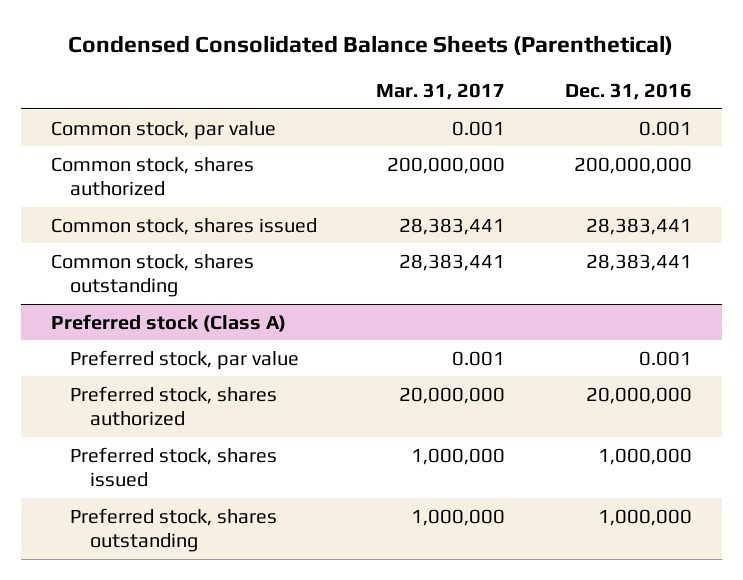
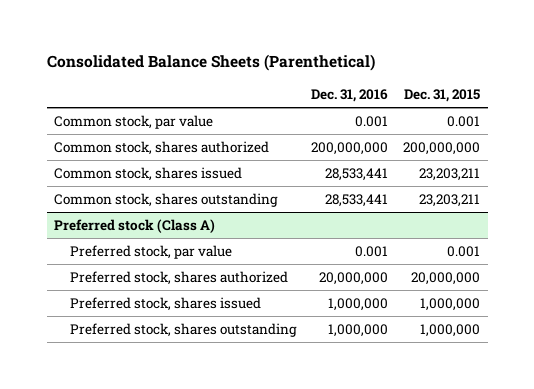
- Condensed Consolidated Balance Sheets (Parenthetical)
+ Consolidated Balance Sheets (Parenthetical)
- | Mar. 31, 2017 | Dec. 31, 2016
+ | Dec. 31, 2016 | Dec. 31, 2015
- Common stock, shares issued | 28,383,441 | 28,383,441
- Common stock, shares outstanding | 28,383,441 | 28,383,441
+ Common stock, shares issued | 28,533,441 | 23,203,211
+ Common stock, shares outstanding | 28,533,441 | 23,203,211

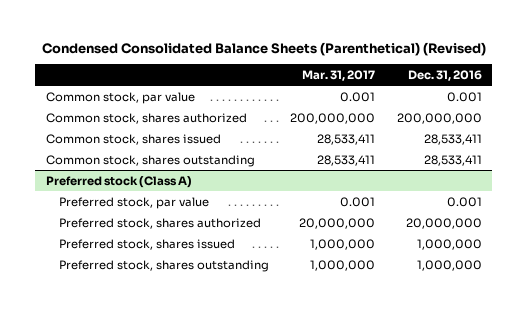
- Consolidated Balance Sheets (Parenthetical)
+ Condensed Consolidated Balance Sheets (Parenthetical) (Revised)
- | Dec. 31, 2016 | Dec. 31, 2015
+ | Mar. 31, 2017 | Dec. 31, 2016
- Common stock, shares issued | 28,533,441 | 23,203,211
- Common stock, shares outstanding | 28,533,441 | 23,203,211
+ Common stock, shares issued | 28,533,411 | 28,533,411
+ Common stock, shares outstanding | 28,533,411 | 28,533,411

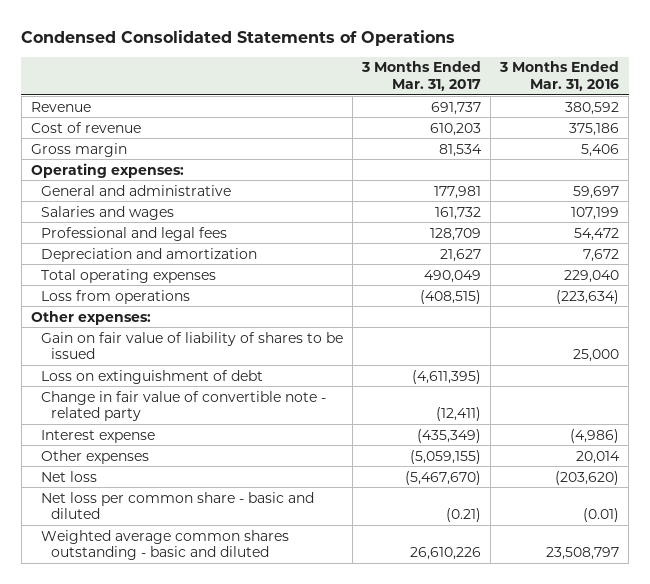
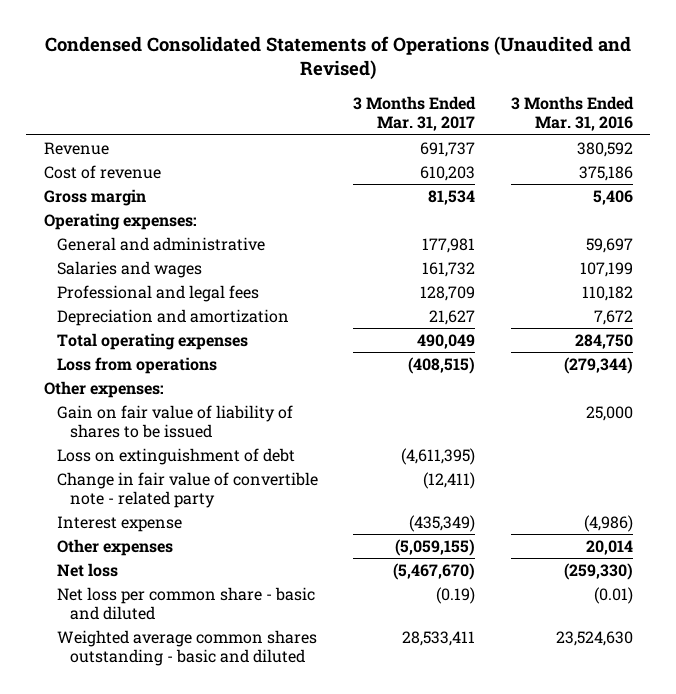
- Condensed Consolidated Statements of Operations
+ Condensed Consolidated Statements of Operations (Unaudited and Revised)
- Professional and legal fees | 128,709 | 54,472
+ Professional and legal fees | 128,709 | 110,182
- Total operating expenses | 490,049 | 229,040
- Loss from operations | (408,515) | (223,634)
+ Total operating expenses | 490,049 | 284,750
+ Loss from operations | (408,515) | (279,344)
- Net loss | (5,467,670) | (203,620)
- Net loss per common share - basic and diluted | (0.21) | (0.01)
- Weighted average common shares outstanding - basic and diluted | 26,610,226 | 23,508,797
+ Net loss | (5,467,670) | (259,330)
+ Net loss per common share - basic and diluted | (0.19) | (0.01)
+ Weighted average common shares outstanding - basic and diluted | 28,533,411 | 23,524,630

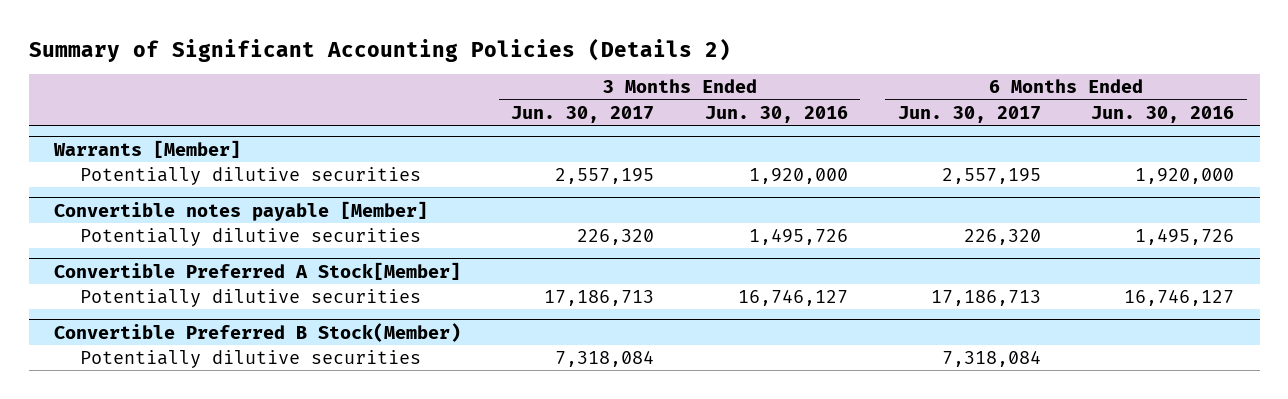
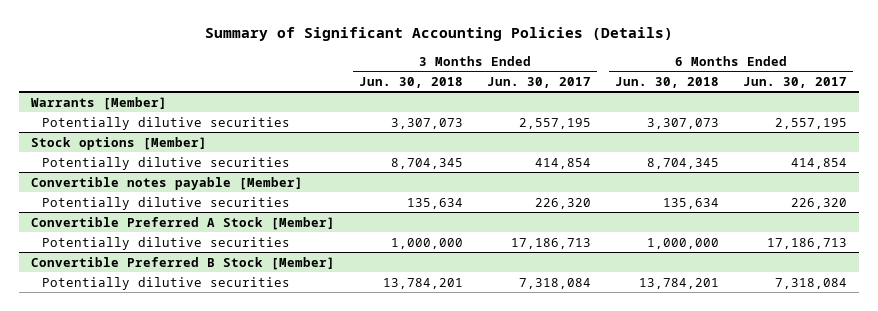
- Summary of Significant Accounting Policies (Details 2)
+ Summary of Significant Accounting Policies (Details)
- | 3 Months Ended Jun. 30, 2017 | 3 Months Ended Jun. 30, 2016 | 6 Months Ended Jun. 30, 2017 | 6 Months Ended Jun. 30, 2016
+ | 3 Months Ended Jun. 30, 2018 | 3 Months Ended Jun. 30, 2017 | 6 Months Ended Jun. 30, 2018 | 6 Months Ended Jun. 30, 2017
+ Stock options [Member]
+ Potentially dilutive securities | 8,704,345 | 414,854 | 8,704,345 | 414,854
- Convertible Preferred A Stock[Member]
+ Convertible Preferred A Stock [Member]
- Convertible Preferred B Stock(Member)
+ Convertible Preferred B Stock [Member]

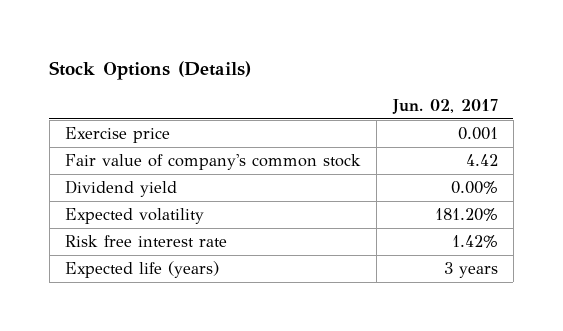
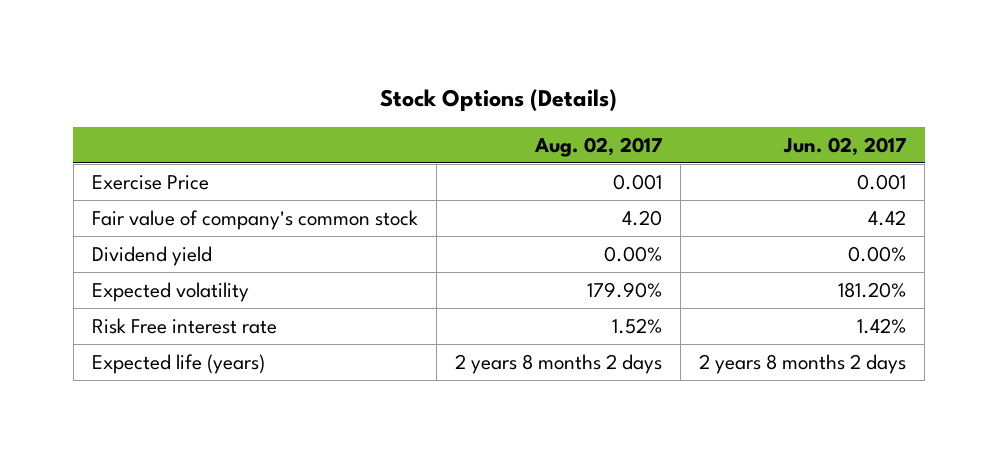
- | Jun. 02, 2017
+ | Aug. 02, 2017 | Jun. 02, 2017
- Exercise price | 0.001
+ Exercise Price | 0.001 | 0.001
- Risk free interest rate | 1.42%
- Expected life (years) | 3 years
+ Risk Free interest rate | 1.52% | 1.42%
+ Expected life (years) | 2 years 8 months 2 days | 2 years 8 months 2 days

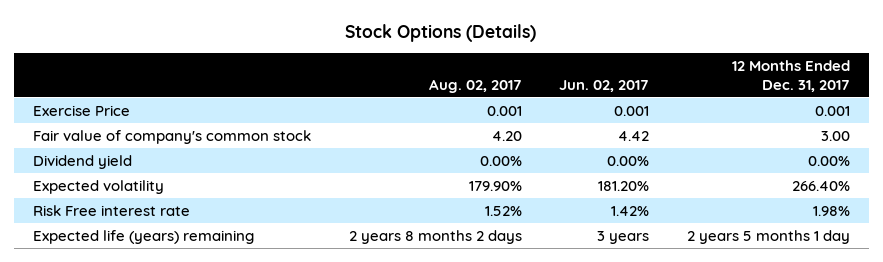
- | Aug. 02, 2017 | Jun. 02, 2017
+ | Aug. 02, 2017 | Jun. 02, 2017 | 12 Months Ended Dec. 31, 2017
- Expected life (years) | 2 years 8 months 2 days | 2 years 8 months 2 days
+ Expected life (years) remaining | 2 years 8 months 2 days | 3 years | 2 years 5 months 1 day

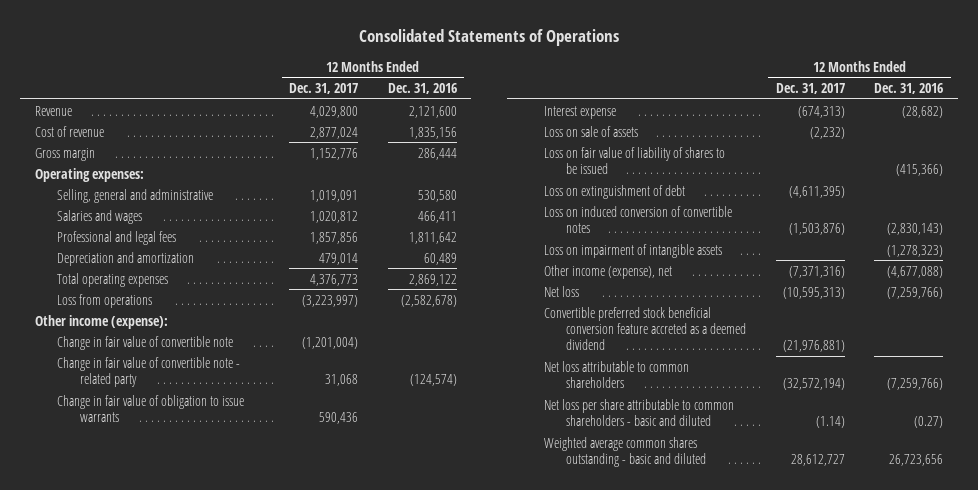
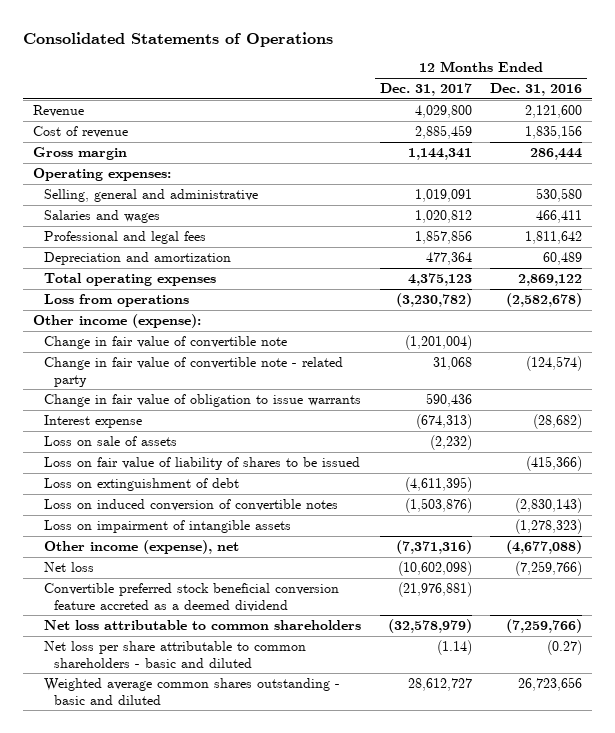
- Cost of revenue | 2,877,024 | 1,835,156
- Gross margin | 1,152,776 | 286,444
+ Cost of revenue | 2,885,459 | 1,835,156
+ Gross margin | 1,144,341 | 286,444
- Depreciation and amortization | 479,014 | 60,489
- Total operating expenses | 4,376,773 | 2,869,122
- Loss from operations | (3,223,997) | (2,582,678)
+ Depreciation and amortization | 477,364 | 60,489
+ Total operating expenses | 4,375,123 | 2,869,122
+ Loss from operations | (3,230,782) | (2,582,678)
- Net loss | (10,595,313) | (7,259,766)
+ Net loss | (10,602,098) | (7,259,766)
- Net loss attributable to common shareholders | (32,572,194) | (7,259,766)
+ Net loss attributable to common shareholders | (32,578,979) | (7,259,766)

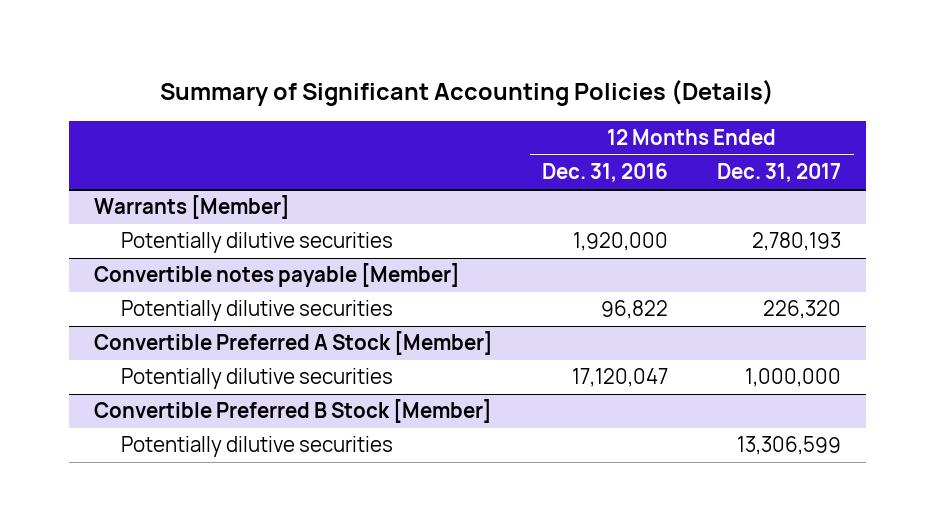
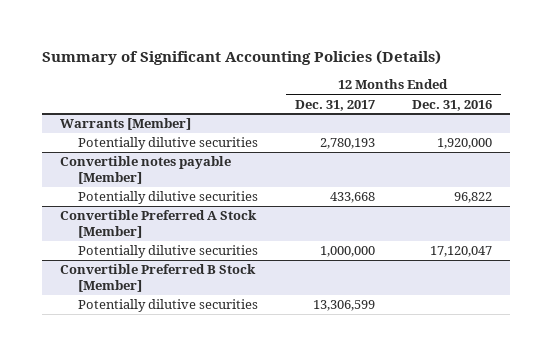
- | 12 Months Ended Dec. 31, 2016 | 12 Months Ended Dec. 31, 2017
+ | 12 Months Ended Dec. 31, 2017 | 12 Months Ended Dec. 31, 2016
@ Convertible notes payable [Member]
- Potentially dilutive securities | 96,822 | 226,320
+ Potentially dilutive securities | 433,668 | 96,822

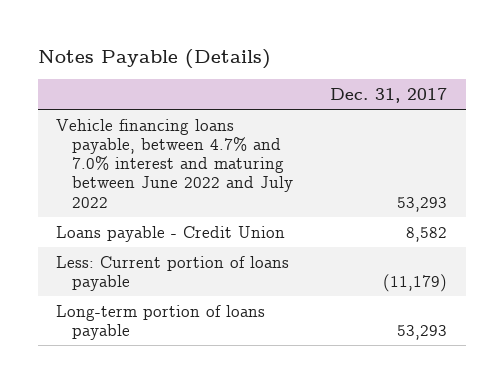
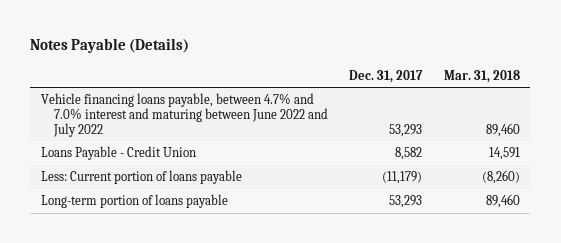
- | Dec. 31, 2017
+ | Dec. 31, 2017 | Mar. 31, 2018
- Loans payable - Credit Union | 8,582
+ Loans Payable - Credit Union | 8,582 | 14,591

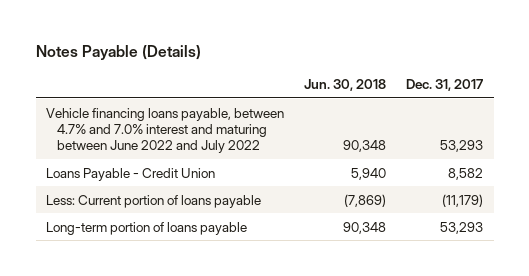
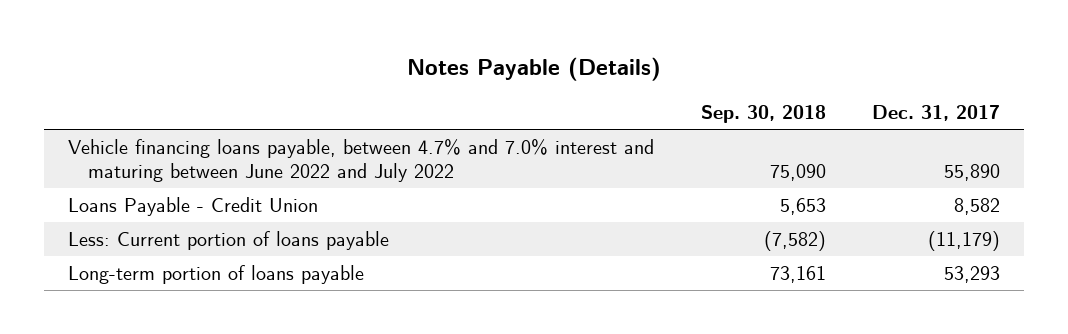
- | Jun. 30, 2018 | Dec. 31, 2017
+ | Sep. 30, 2018 | Dec. 31, 2017
- Vehicle financing loans payable, between 4.7% and 7.0% interest and maturing between June 2022 and July 2022 | 90,348 | 53,293
+ Vehicle financing loans payable, between 4.7% and 7.0% interest and maturing between June 2022 and July 2022 | 75,090 | 55,890

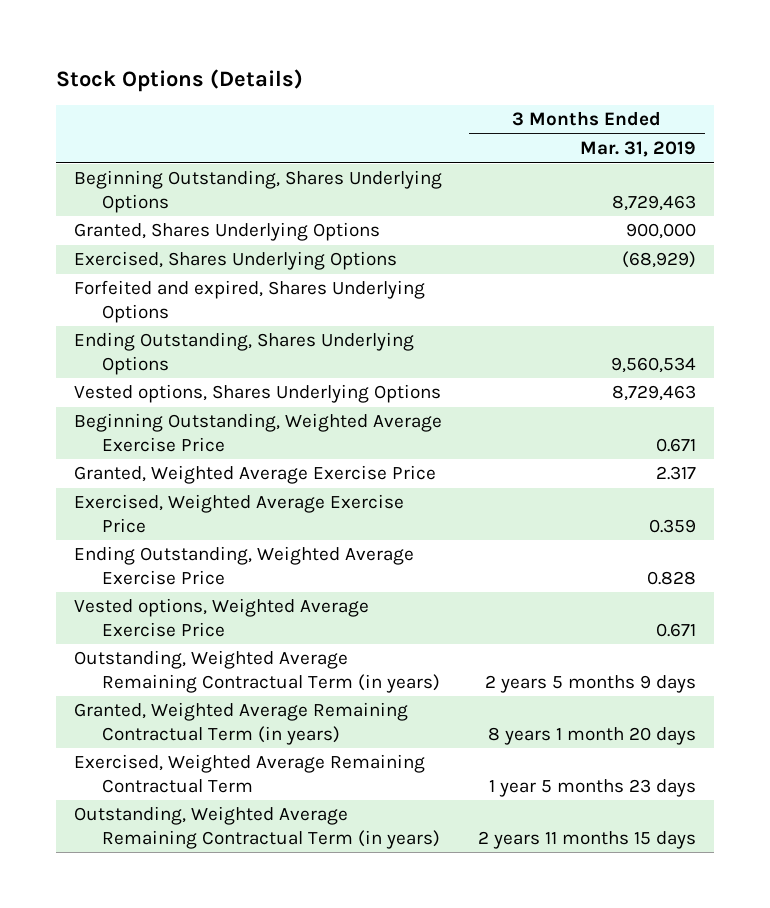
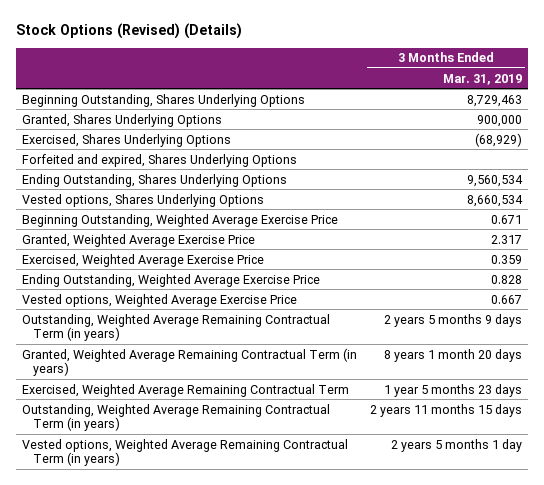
- Stock Options (Details)
+ Stock Options (Revised) (Details)
- Vested options, Shares Underlying Options | 8,729,463
+ Vested options, Shares Underlying Options | 8,660,534
- Vested options, Weighted Average Exercise Price | 0.671
+ Vested options, Weighted Average Exercise Price | 0.667
+ Vested options, Weighted Average Remaining Contractual Term (in years) | 2 years 5 months 1 day

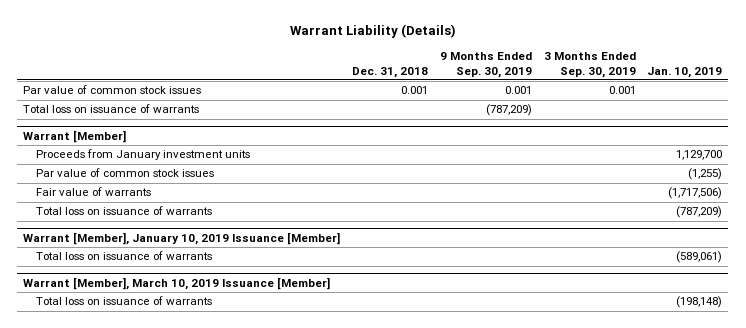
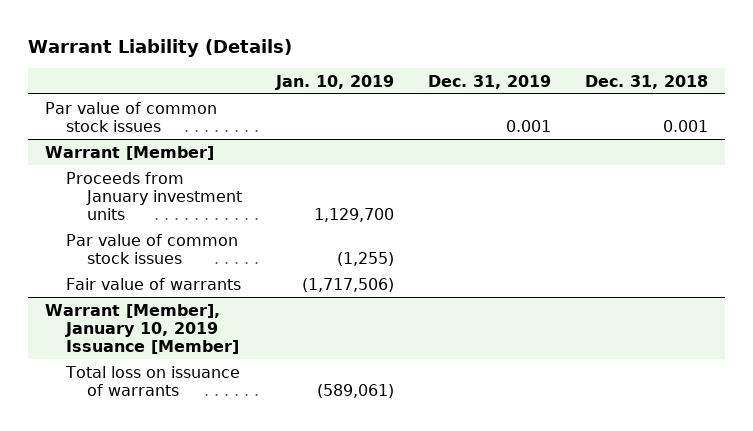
- | Dec. 31, 2018 | 9 Months Ended Sep. 30, 2019 | 3 Months Ended Sep. 30, 2019 | Jan. 10, 2019
+ | Jan. 10, 2019 | Dec. 31, 2019 | Dec. 31, 2018
- Total loss on issuance of warrants | | (787,209) | |
@ Warrant [Member]
- Total loss on issuance of warrants | | | | (787,209)
- Warrant [Member], March 10, 2019 Issuance [Member]
- Total loss on issuance of warrants | | | | (198,148)

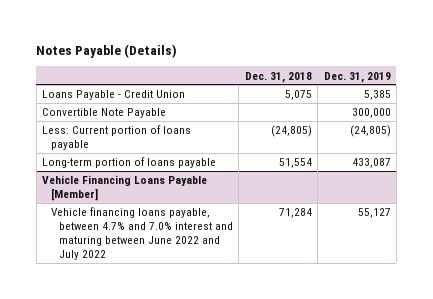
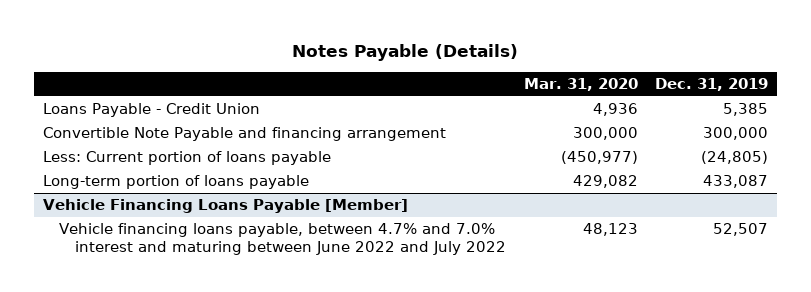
- | Dec. 31, 2018 | Dec. 31, 2019
+ | Mar. 31, 2020 | Dec. 31, 2019
- Convertible Note Payable | | 300,000
+ Convertible Note Payable and financing arrangement | 300,000 | 300,000
@ Vehicle Financing Loans Payable [Member]
- Vehicle financing loans payable, between 4.7% and 7.0% interest and maturing between June 2022 and July 2022 | 71,284 | 55,127
+ Vehicle financing loans payable, between 4.7% and 7.0% interest and maturing between June 2022 and July 2022 | 48,123 | 52,507

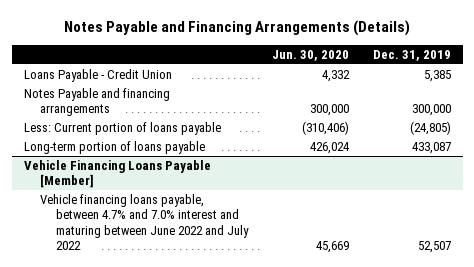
- Notes Payable (Details)
+ Notes Payable and Financing Arrangements (Details)
- | Mar. 31, 2020 | Dec. 31, 2019
+ | Jun. 30, 2020 | Dec. 31, 2019
- Convertible Note Payable and financing arrangement | 300,000 | 300,000
+ Notes Payable and financing arrangements | 300,000 | 300,000

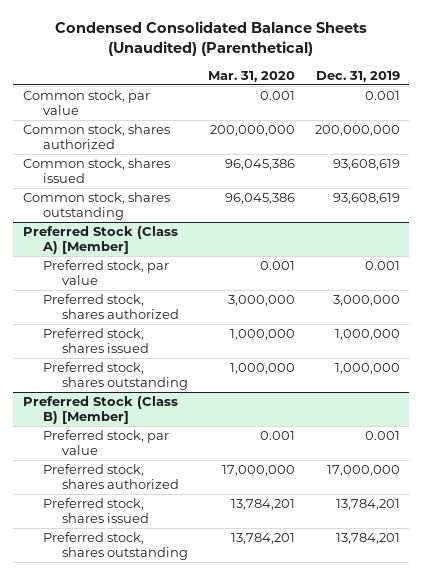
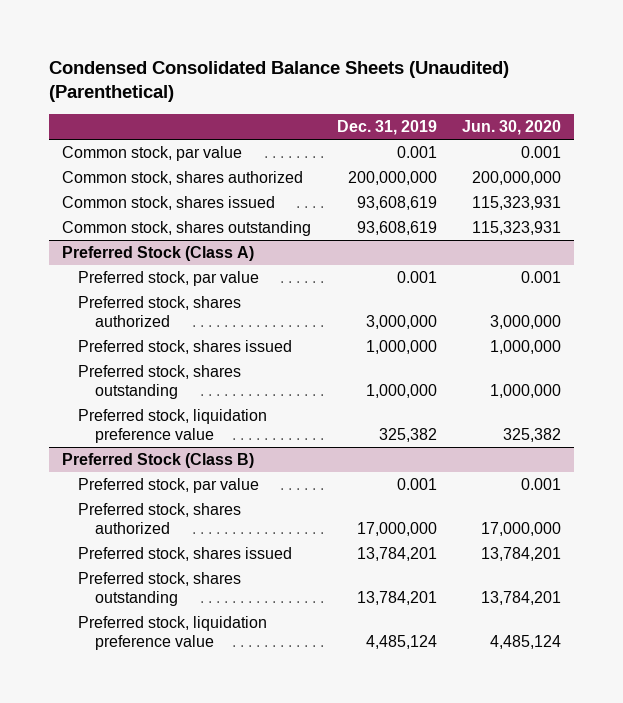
- | Mar. 31, 2020 | Dec. 31, 2019
+ | Dec. 31, 2019 | Jun. 30, 2020
- Preferred Stock (Class A) [Member]
+ Preferred Stock (Class A)
- Preferred Stock (Class B) [Member]
+ Preferred stock, liquidation preference value | 325,382 | 325,382
+ Preferred Stock (Class B)
+ Preferred stock, liquidation preference value | 4,485,124 | 4,485,124

